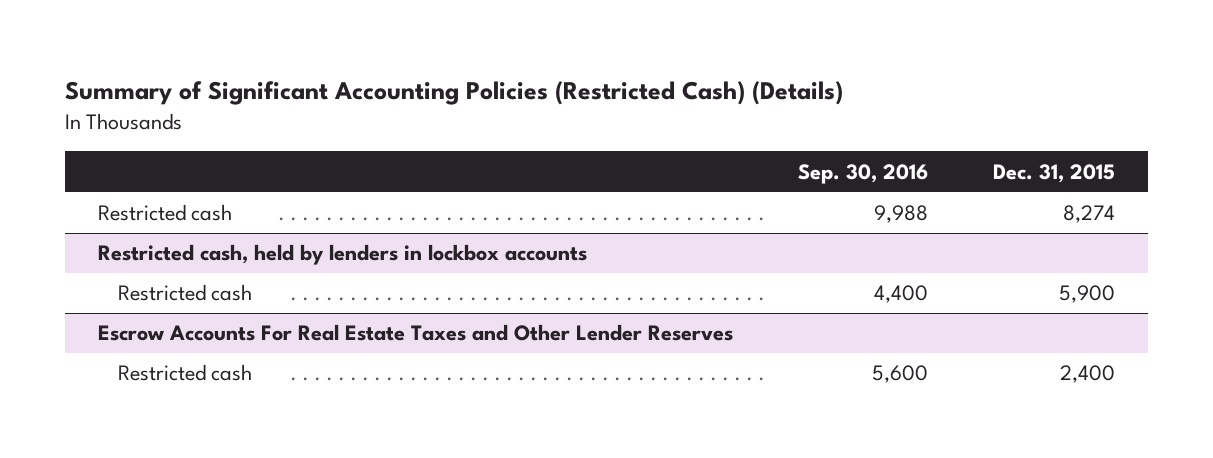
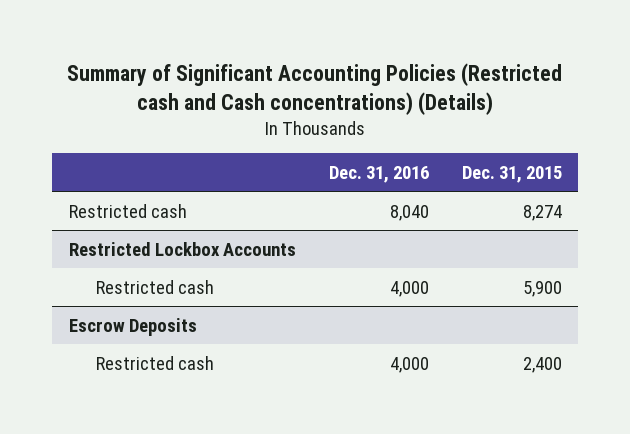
- Summary of Significant Accounting Policies (Restricted Cash) (Details)
+ Summary of Significant Accounting Policies (Restricted cash and Cash concentrations) (Details)
- | Sep. 30, 2016 | Dec. 31, 2015
+ | Dec. 31, 2016 | Dec. 31, 2015
- Restricted cash, held by lenders in lockbox accounts
+ Restricted Lockbox Accounts
- Escrow Accounts For Real Estate Taxes and Other Lender Reserves
+ Escrow Deposits

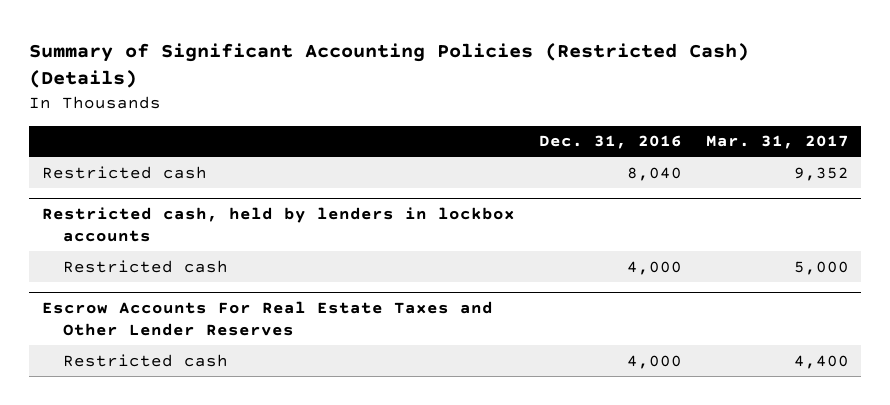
- Summary of Significant Accounting Policies (Restricted cash and Cash concentrations) (Details)
+ Summary of Significant Accounting Policies (Restricted Cash) (Details)
- | Dec. 31, 2016 | Dec. 31, 2015
+ | Dec. 31, 2016 | Mar. 31, 2017
- Restricted Lockbox Accounts
+ Restricted cash, held by lenders in lockbox accounts
- Escrow Deposits
+ Escrow Accounts For Real Estate Taxes and Other Lender Reserves

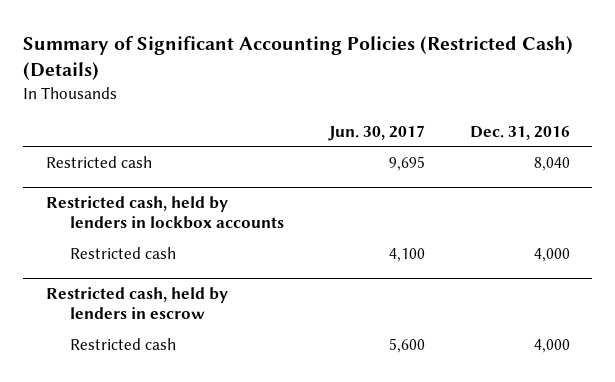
- | Dec. 31, 2016 | Mar. 31, 2017
+ | Jun. 30, 2017 | Dec. 31, 2016
- Escrow Accounts For Real Estate Taxes and Other Lender Reserves
+ Restricted cash, held by lenders in escrow

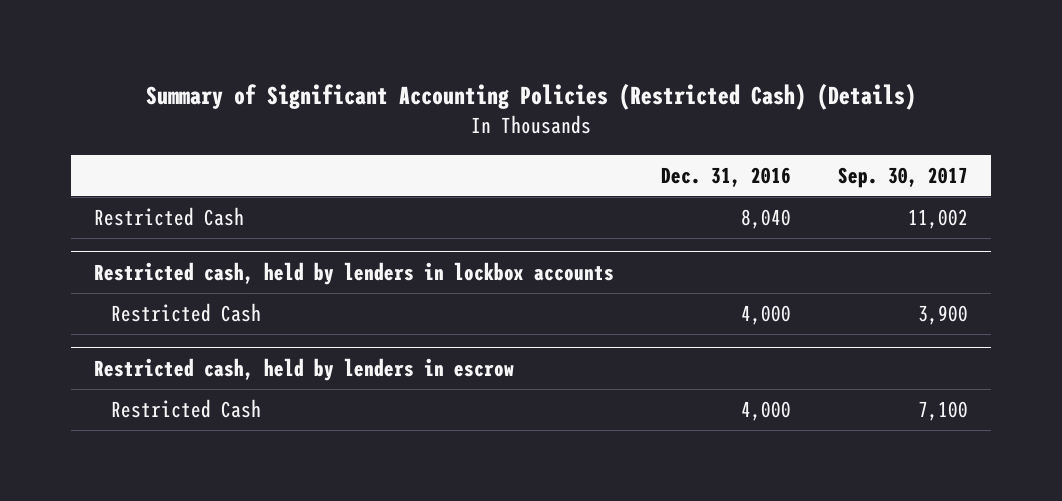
- | Jun. 30, 2017 | Dec. 31, 2016
+ | Dec. 31, 2016 | Sep. 30, 2017
- Restricted cash | 9,695 | 8,040
+ Restricted Cash | 8,040 | 11,002
@ Restricted cash, held by lenders in lockbox accounts
- Restricted cash | 4,100 | 4,000
+ Restricted Cash | 4,000 | 3,900
@ Restricted cash, held by lenders in escrow
- Restricted cash | 5,600 | 4,000
+ Restricted Cash | 4,000 | 7,100

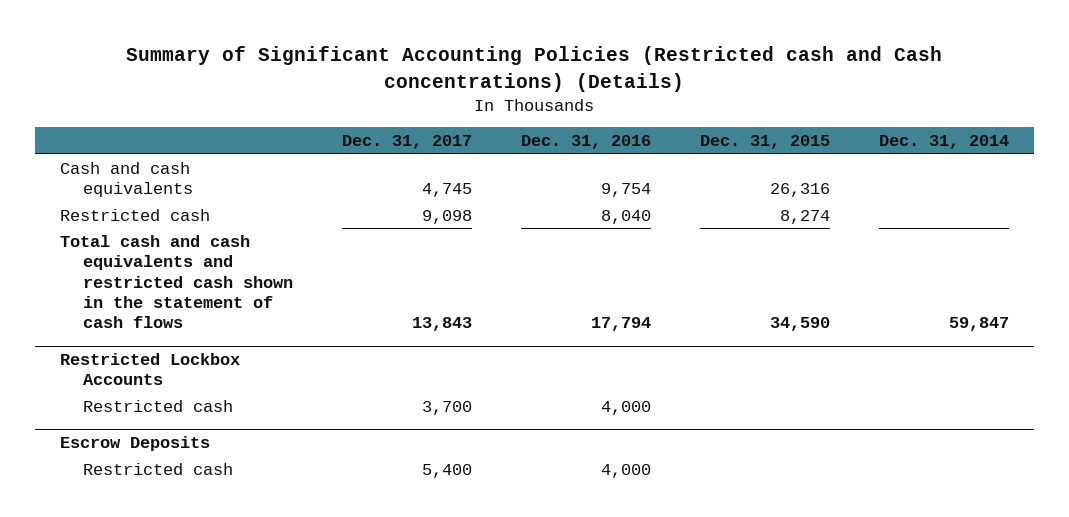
- Summary of Significant Accounting Policies (Restricted Cash) (Details)
+ Summary of Significant Accounting Policies (Restricted cash and Cash concentrations) (Details)
- | Dec. 31, 2016 | Sep. 30, 2017
+ | Dec. 31, 2017 | Dec. 31, 2016 | Dec. 31, 2015 | Dec. 31, 2014
- Restricted Cash | 8,040 | 11,002
- Restricted cash, held by lenders in lockbox accounts
- Restricted Cash | 4,000 | 3,900
- Restricted cash, held by lenders in escrow
- Restricted Cash | 4,000 | 7,100
+ Cash and cash equivalents | 4,745 | 9,754 | 26,316 |
+ Restricted cash | 9,098 | 8,040 | 8,274 |
+ Total cash and cash equivalents and restricted cash shown in the statement of cash flows | 13,843 | 17,794 | 34,590 | 59,847
+ Restricted Lockbox Accounts
+ Restricted cash | 3,700 | 4,000 | |
+ Escrow Deposits
+ Restricted cash | 5,400 | 4,000 | |

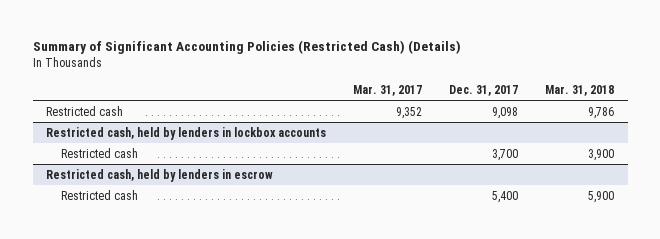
- Summary of Significant Accounting Policies (Restricted cash and Cash concentrations) (Details)
+ Summary of Significant Accounting Policies (Restricted Cash) (Details)
- | Dec. 31, 2017 | Dec. 31, 2016 | Dec. 31, 2015 | Dec. 31, 2014
+ | Mar. 31, 2017 | Dec. 31, 2017 | Mar. 31, 2018
- Cash and cash equivalents | 4,745 | 9,754 | 26,316 |
- Total cash and cash equivalents and restricted cash shown in the statement of cash flows | 13,843 | 17,794 | 34,590 | 59,847
- Restricted Lockbox Accounts
+ Restricted cash, held by lenders in lockbox accounts
- Escrow Deposits
+ Restricted cash, held by lenders in escrow

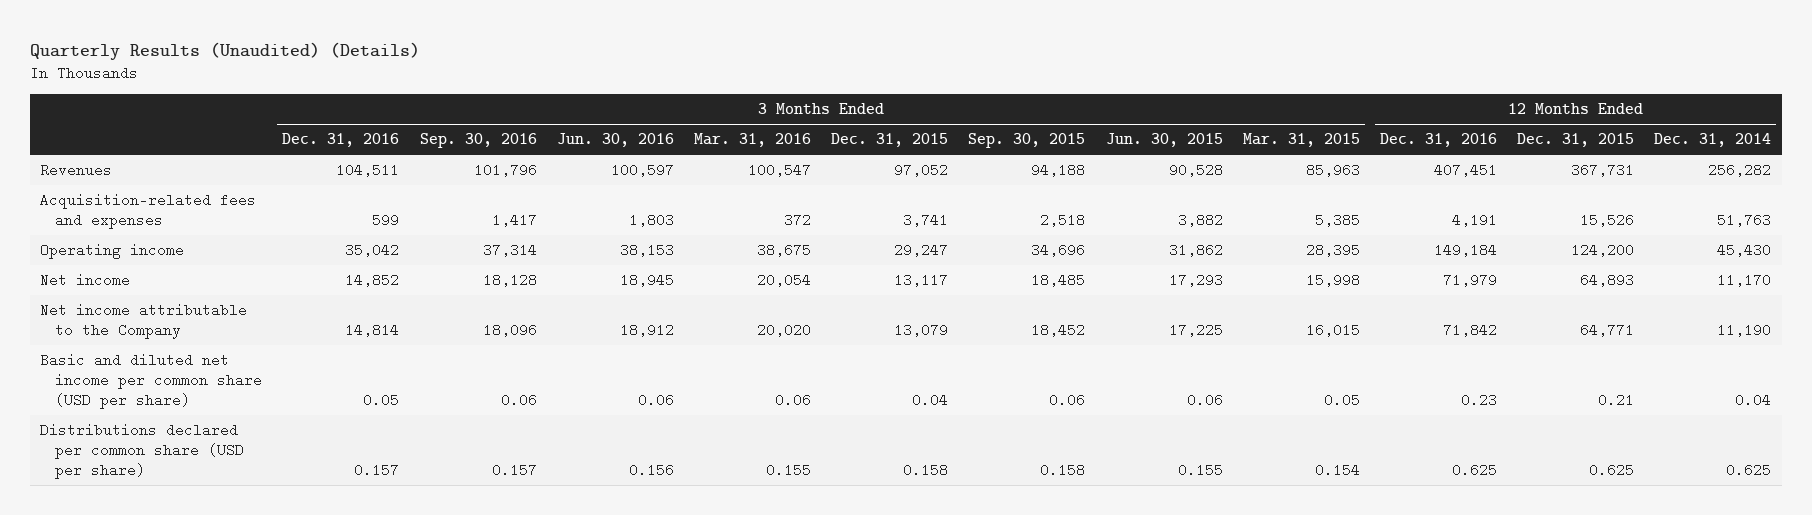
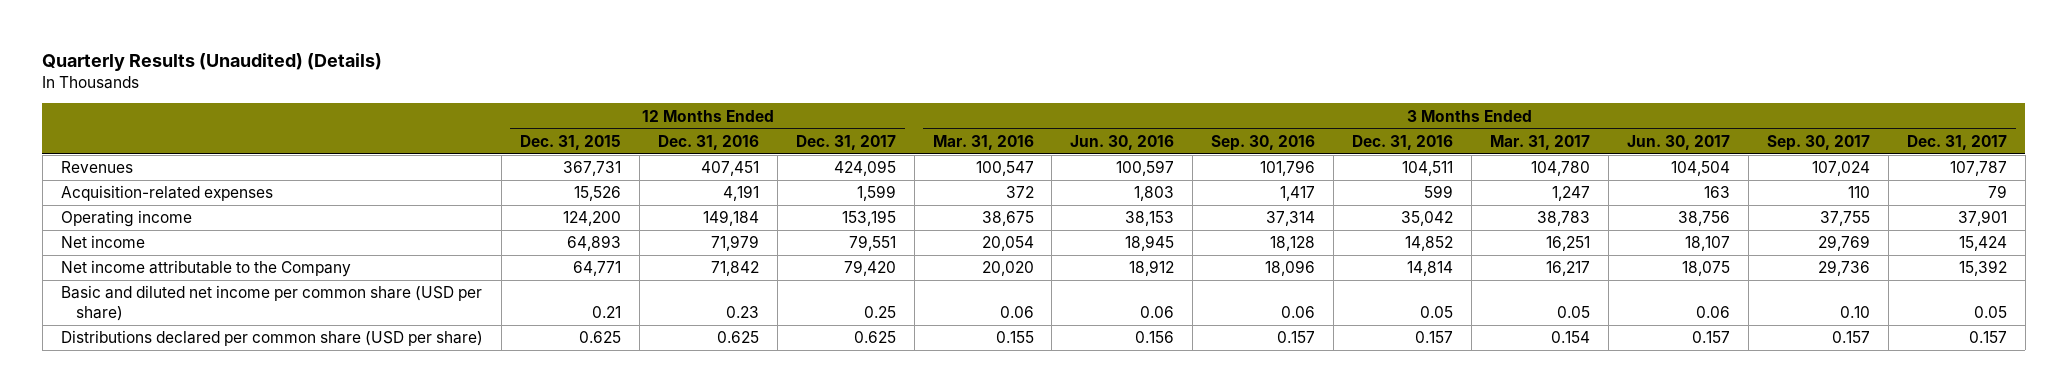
- | 3 Months Ended Dec. 31, 2016 | 3 Months Ended Sep. 30, 2016 | 3 Months Ended Jun. 30, 2016 | 3 Months Ended Mar. 31, 2016 | 3 Months Ended Dec. 31, 2015 | 3 Months Ended Sep. 30, 2015 | 3 Months Ended Jun. 30, 2015 | 3 Months Ended Mar. 31, 2015 | 12 Months Ended Dec. 31, 2016 | 12 Months Ended Dec. 31, 2015 | 12 Months Ended Dec. 31, 2014
+ | 12 Months Ended Dec. 31, 2015 | 12 Months Ended Dec. 31, 2016 | 12 Months Ended Dec. 31, 2017 | 3 Months Ended Mar. 31, 2016 | 3 Months Ended Jun. 30, 2016 | 3 Months Ended Sep. 30, 2016 | 3 Months Ended Dec. 31, 2016 | 3 Months Ended Mar. 31, 2017 | 3 Months Ended Jun. 30, 2017 | 3 Months Ended Sep. 30, 2017 | 3 Months Ended Dec. 31, 2017
- Acquisition-related fees and expenses | 599 | 1,417 | 1,803 | 372 | 3,741 | 2,518 | 3,882 | 5,385 | 4,191 | 15,526 | 51,763
+ Acquisition-related expenses | 15,526 | 4,191 | 1,599 | 372 | 1,803 | 1,417 | 599 | 1,247 | 163 | 110 | 79

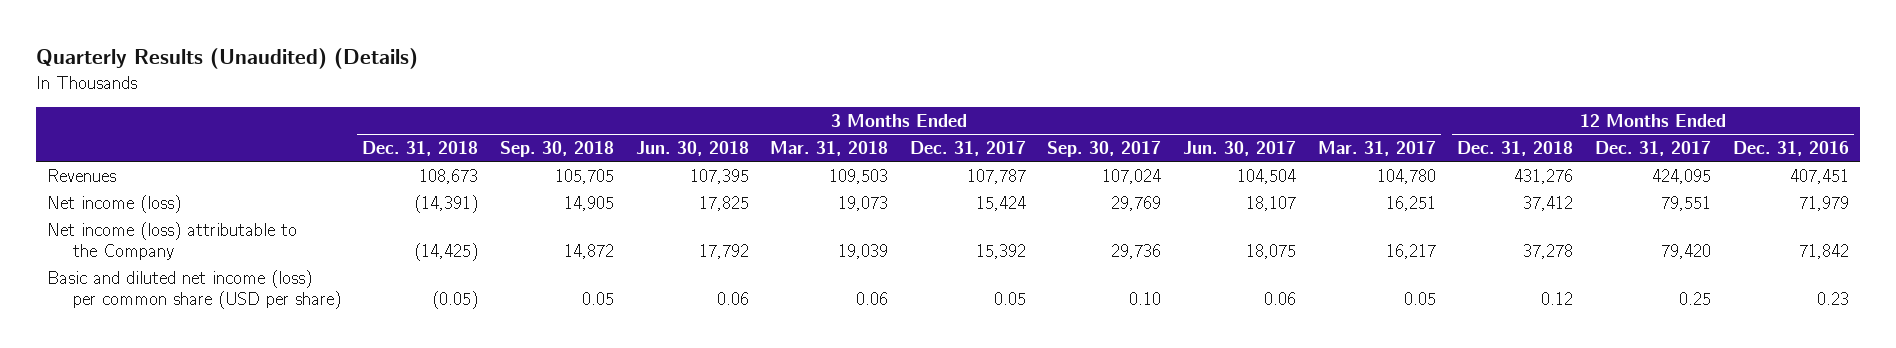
- | 12 Months Ended Dec. 31, 2015 | 12 Months Ended Dec. 31, 2016 | 12 Months Ended Dec. 31, 2017 | 3 Months Ended Mar. 31, 2016 | 3 Months Ended Jun. 30, 2016 | 3 Months Ended Sep. 30, 2016 | 3 Months Ended Dec. 31, 2016 | 3 Months Ended Mar. 31, 2017 | 3 Months Ended Jun. 30, 2017 | 3 Months Ended Sep. 30, 2017 | 3 Months Ended Dec. 31, 2017
+ | 3 Months Ended Dec. 31, 2018 | 3 Months Ended Sep. 30, 2018 | 3 Months Ended Jun. 30, 2018 | 3 Months Ended Mar. 31, 2018 | 3 Months Ended Dec. 31, 2017 | 3 Months Ended Sep. 30, 2017 | 3 Months Ended Jun. 30, 2017 | 3 Months Ended Mar. 31, 2017 | 12 Months Ended Dec. 31, 2018 | 12 Months Ended Dec. 31, 2017 | 12 Months Ended Dec. 31, 2016
- Acquisition-related expenses | 15,526 | 4,191 | 1,599 | 372 | 1,803 | 1,417 | 599 | 1,247 | 163 | 110 | 79
- Operating income | 124,200 | 149,184 | 153,195 | 38,675 | 38,153 | 37,314 | 35,042 | 38,783 | 38,756 | 37,755 | 37,901
- Net income | 64,893 | 71,979 | 79,551 | 20,054 | 18,945 | 18,128 | 14,852 | 16,251 | 18,107 | 29,769 | 15,424
- Net income attributable to the Company | 64,771 | 71,842 | 79,420 | 20,020 | 18,912 | 18,096 | 14,814 | 16,217 | 18,075 | 29,736 | 15,392
- Basic and diluted net income per common share (USD per share) | 0.21 | 0.23 | 0.25 | 0.06 | 0.06 | 0.06 | 0.05 | 0.05 | 0.06 | 0.10 | 0.05
- Distributions declared per common share (USD per share) | 0.625 | 0.625 | 0.625 | 0.155 | 0.156 | 0.157 | 0.157 | 0.154 | 0.157 | 0.157 | 0.157
+ Net income (loss) | (14,391) | 14,905 | 17,825 | 19,073 | 15,424 | 29,769 | 18,107 | 16,251 | 37,412 | 79,551 | 71,979
+ Net income (loss) attributable to the Company | (14,425) | 14,872 | 17,792 | 19,039 | 15,392 | 29,736 | 18,075 | 16,217 | 37,278 | 79,420 | 71,842
+ Basic and diluted net income (loss) per common share (USD per share) | (0.05) | 0.05 | 0.06 | 0.06 | 0.05 | 0.10 | 0.06 | 0.05 | 0.12 | 0.25 | 0.23

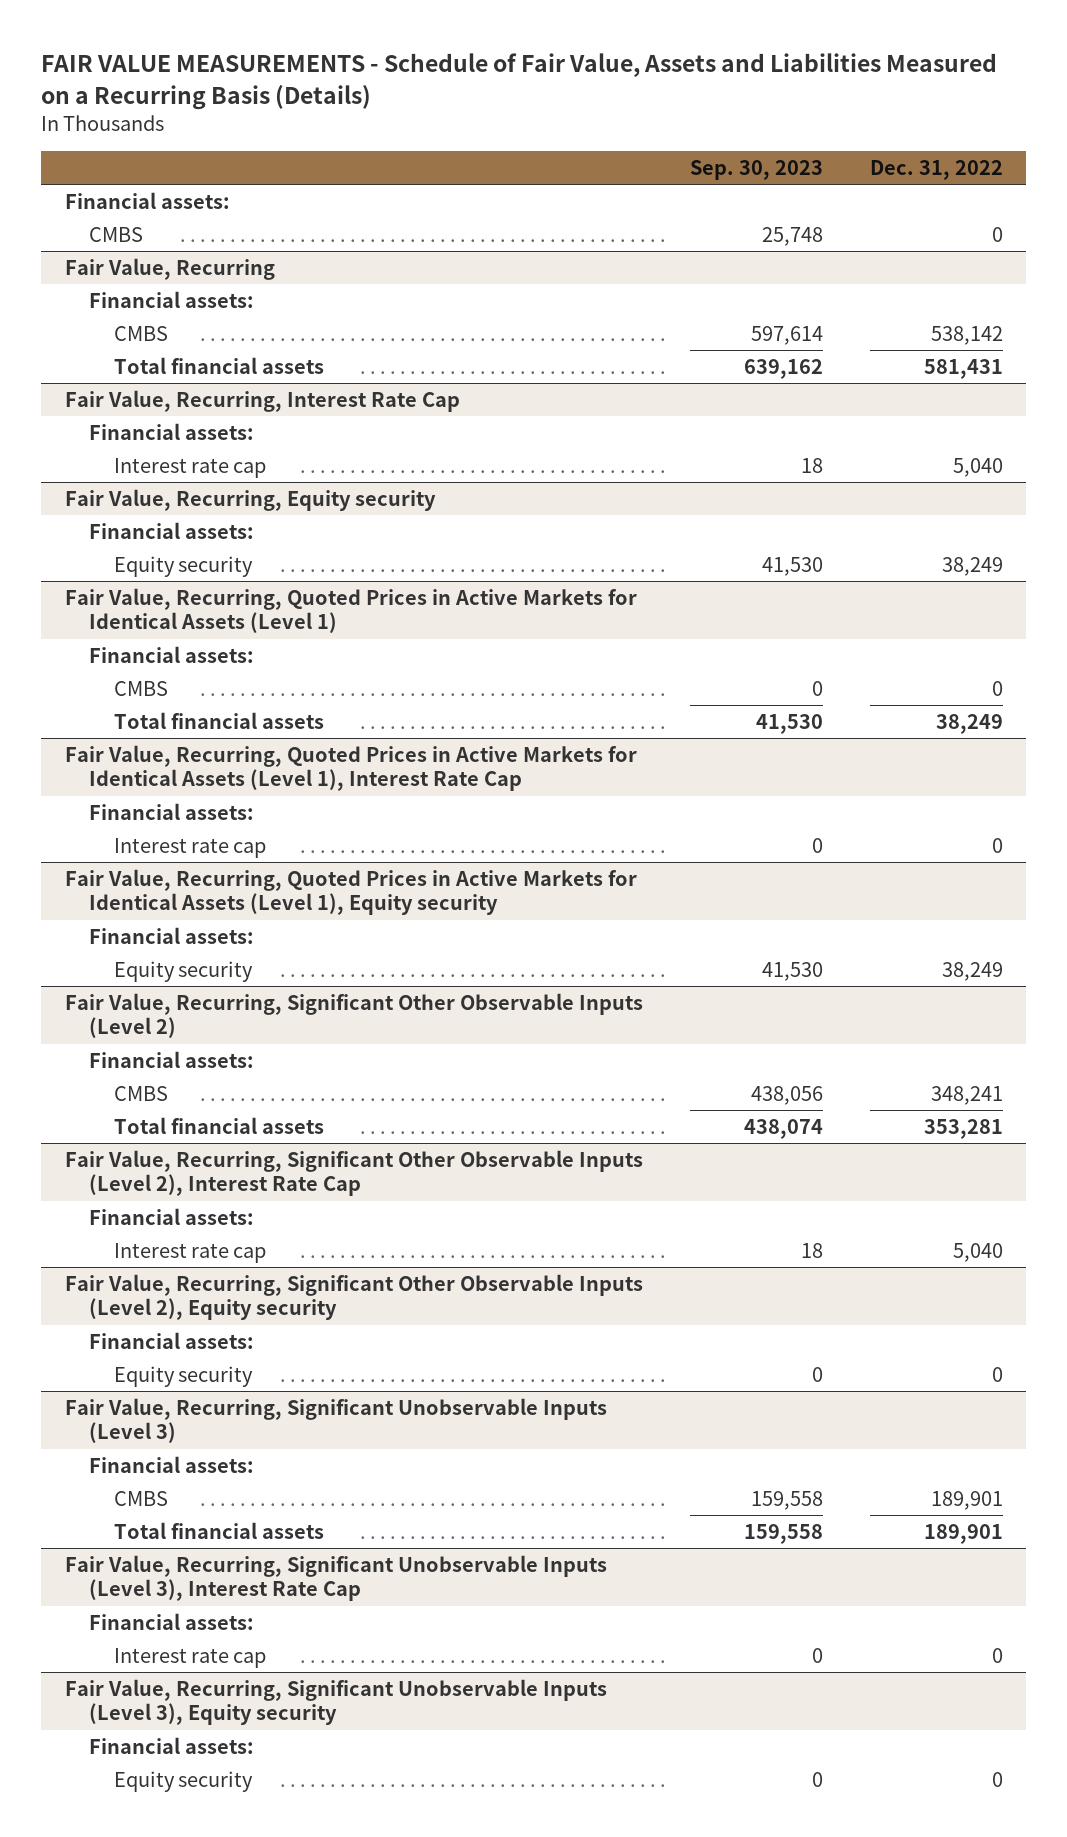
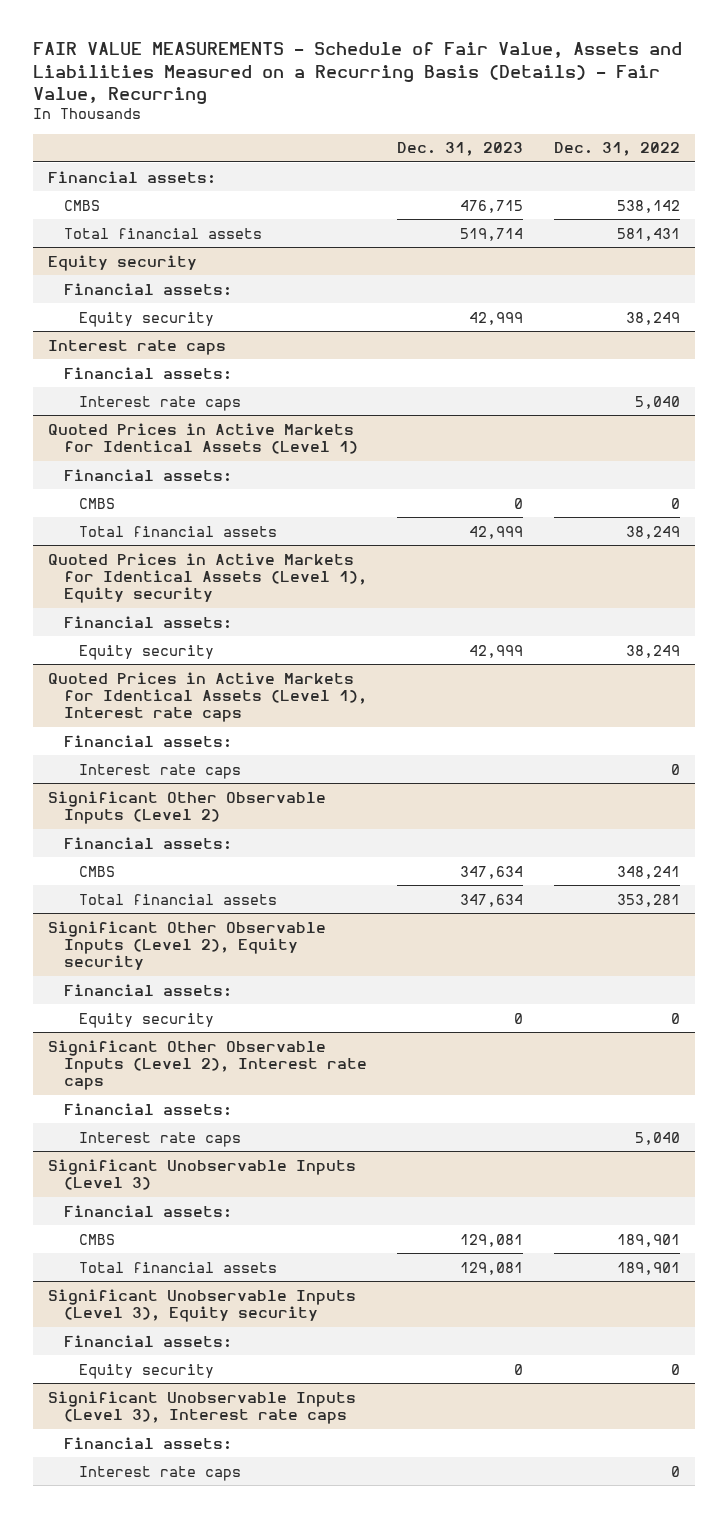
- FAIR VALUE MEASUREMENTS - Schedule of Fair Value, Assets and Liabilities Measured on a Recurring Basis (Details)
+ FAIR VALUE MEASUREMENTS - Schedule of Fair Value, Assets and Liabilities Measured on a Recurring Basis (Details) - Fair Value, Recurring
- | Sep. 30, 2023 | Dec. 31, 2022
+ | Dec. 31, 2023 | Dec. 31, 2022
- CMBS | 25,748 | 0
- Fair Value, Recurring
- Financial assets:
- Fair Value, Recurring, Interest Rate Cap
- Financial assets:
- Interest rate cap | 18 | 5,040
- Fair Value, Recurring, Equity security
+ Equity security
- Fair Value, Recurring, Quoted Prices in Active Markets for Identical Assets (Level 1)
+ Interest rate caps
+ Interest rate caps | | 5,040
+ Quoted Prices in Active Markets for Identical Assets (Level 1)
+ Financial assets:
- Fair Value, Recurring, Quoted Prices in Active Markets for Identical Assets (Level 1), Interest Rate Cap
- Financial assets:
- Interest rate cap | 0 | 0
- Fair Value, Recurring, Quoted Prices in Active Markets for Identical Assets (Level 1), Equity security
+ Quoted Prices in Active Markets for Identical Assets (Level 1), Equity security
- Fair Value, Recurring, Significant Other Observable Inputs (Level 2)
+ Quoted Prices in Active Markets for Identical Assets (Level 1), Interest rate caps
+ Interest rate caps | | 0
+ Significant Other Observable Inputs (Level 2)
+ Financial assets:
- Fair Value, Recurring, Significant Other Observable Inputs (Level 2), Interest Rate Cap
- Financial assets:
- Interest rate cap | 18 | 5,040
- Fair Value, Recurring, Significant Other Observable Inputs (Level 2), Equity security
+ Significant Other Observable Inputs (Level 2), Equity security
- Fair Value, Recurring, Significant Unobservable Inputs (Level 3)
+ Significant Other Observable Inputs (Level 2), Interest rate caps
+ Interest rate caps | | 5,040
+ Significant Unobservable Inputs (Level 3)
+ Financial assets:
- Fair Value, Recurring, Significant Unobservable Inputs (Level 3), Interest Rate Cap
- Financial assets:
- Interest rate cap | 0 | 0
- Fair Value, Recurring, Significant Unobservable Inputs (Level 3), Equity security
+ Significant Unobservable Inputs (Level 3), Equity security
+ Significant Unobservable Inputs (Level 3), Interest rate caps
+ Financial assets:
+ Interest rate caps | | 0

